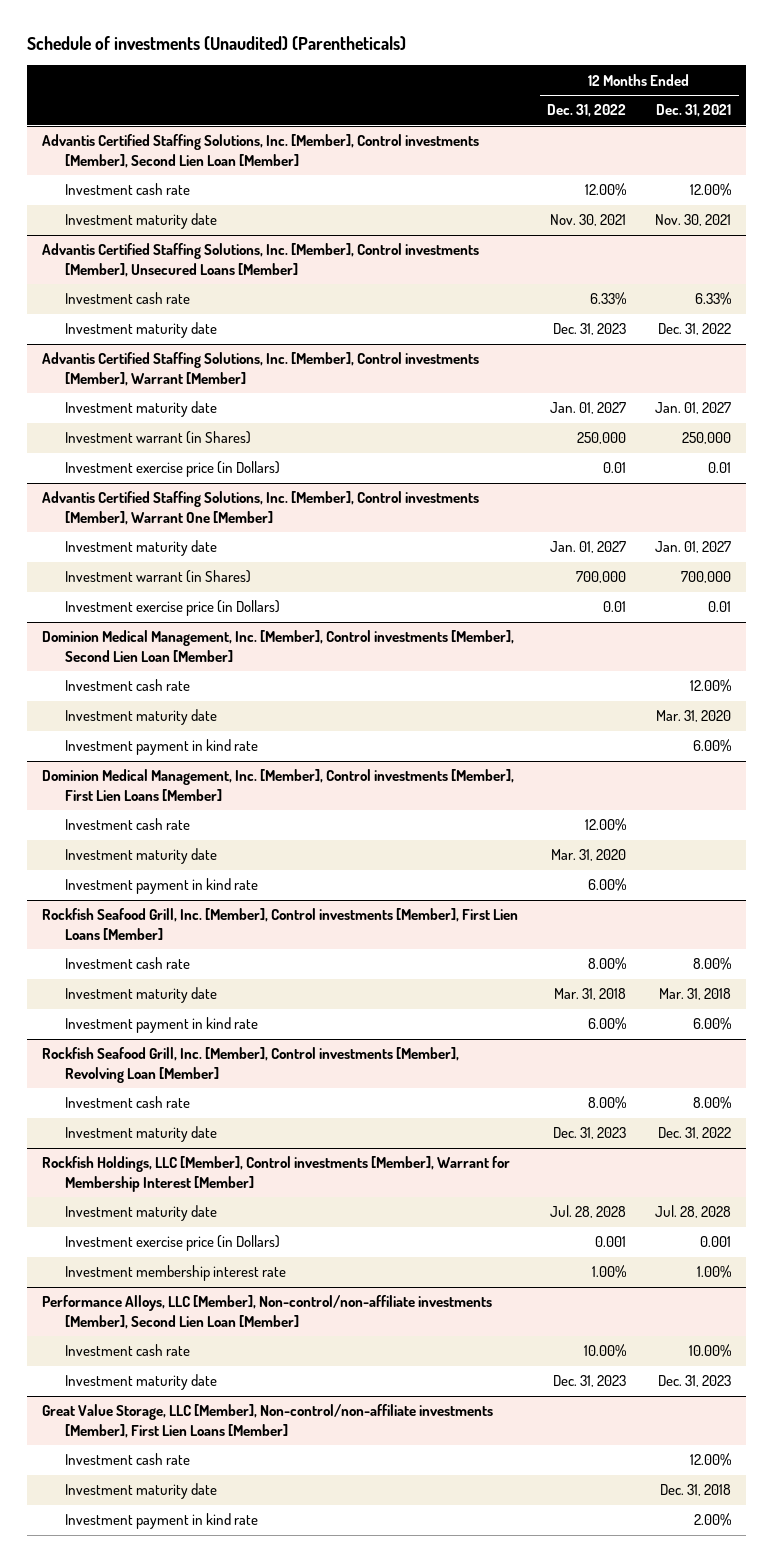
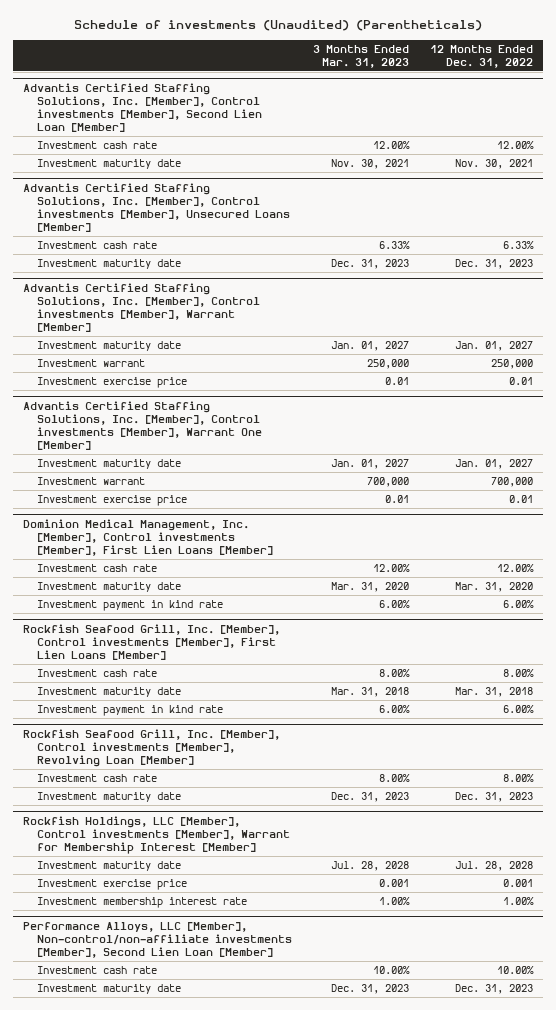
- | 12 Months Ended Dec. 31, 2022 | 12 Months Ended Dec. 31, 2021
+ | 3 Months Ended Mar. 31, 2023 | 12 Months Ended Dec. 31, 2022
@ Advantis Certified Staffing Solutions, Inc. [Member], Control investments [Member], Warrant [Member]
- Investment warrant (in Shares) | 250,000 | 250,000
- Investment exercise price (in Dollars) | 0.01 | 0.01
+ Investment warrant | 250,000 | 250,000
+ Investment exercise price | 0.01 | 0.01
@ Advantis Certified Staffing Solutions, Inc. [Member], Control investments [Member], Warrant One [Member]
- Investment warrant (in Shares) | 700,000 | 700,000
- Investment exercise price (in Dollars) | 0.01 | 0.01
- Dominion Medical Management, Inc. [Member], Control investments [Member], Second Lien Loan [Member]
- Investment cash rate | | 12.00%
- Investment maturity date | | Mar. 31, 2020
- Investment payment in kind rate | | 6.00%
@ Advantis Certified Staffing Solutions, Inc. [Member], Control investments [Member], Warrant One [Member]
+ Investment warrant | 700,000 | 700,000
+ Investment exercise price | 0.01 | 0.01
@ Rockfish Holdings, LLC [Member], Control investments [Member], Warrant for Membership Interest [Member]
- Investment exercise price (in Dollars) | 0.001 | 0.001
+ Investment exercise price | 0.001 | 0.001
- Great Value Storage, LLC [Member], Non-control/non-affiliate investments [Member], First Lien Loans [Member]
- Investment cash rate | | 12.00%
- Investment maturity date | | Dec. 31, 2018
- Investment payment in kind rate | | 2.00%

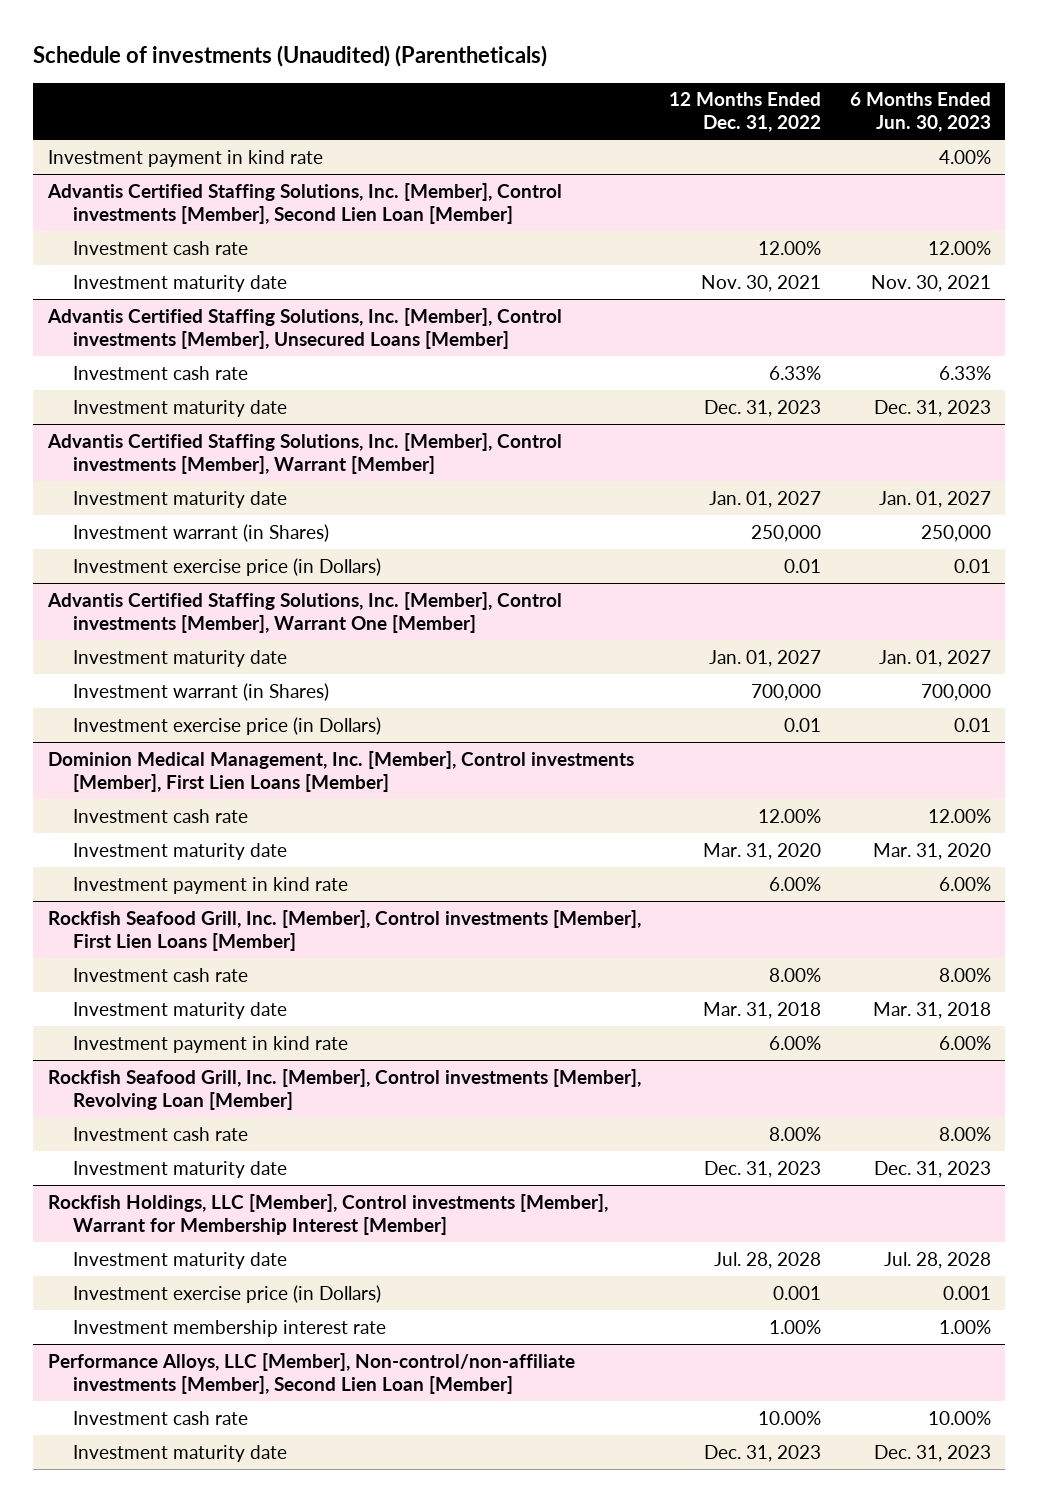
- | 3 Months Ended Mar. 31, 2023 | 12 Months Ended Dec. 31, 2022
+ | 12 Months Ended Dec. 31, 2022 | 6 Months Ended Jun. 30, 2023
+ Investment payment in kind rate | | 4.00%
@ Advantis Certified Staffing Solutions, Inc. [Member], Control investments [Member], Warrant [Member]
- Investment warrant | 250,000 | 250,000
- Investment exercise price | 0.01 | 0.01
+ Investment warrant (in Shares) | 250,000 | 250,000
+ Investment exercise price (in Dollars) | 0.01 | 0.01
@ Advantis Certified Staffing Solutions, Inc. [Member], Control investments [Member], Warrant One [Member]
- Investment warrant | 700,000 | 700,000
- Investment exercise price | 0.01 | 0.01
+ Investment warrant (in Shares) | 700,000 | 700,000
+ Investment exercise price (in Dollars) | 0.01 | 0.01
@ Rockfish Holdings, LLC [Member], Control investments [Member], Warrant for Membership Interest [Member]
- Investment exercise price | 0.001 | 0.001
+ Investment exercise price (in Dollars) | 0.001 | 0.001

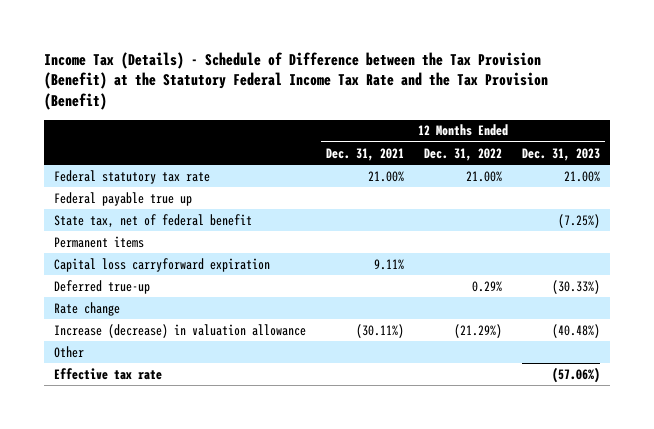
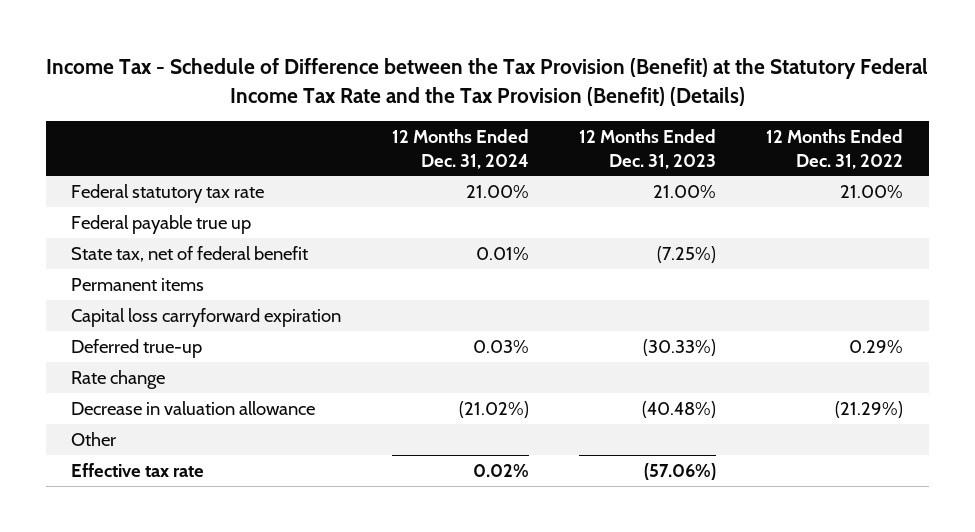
- Income Tax (Details) - Schedule of Difference between the Tax Provision (Benefit) at the Statutory Federal Income Tax Rate and the Tax Provision (Benefit)
+ Income Tax - Schedule of Difference between the Tax Provision (Benefit) at the Statutory Federal Income Tax Rate and the Tax Provision (Benefit) (Details)
- | 12 Months Ended Dec. 31, 2021 | 12 Months Ended Dec. 31, 2022 | 12 Months Ended Dec. 31, 2023
+ | 12 Months Ended Dec. 31, 2024 | 12 Months Ended Dec. 31, 2023 | 12 Months Ended Dec. 31, 2022
- Increase (decrease) in valuation allowance | (30.11%) | (21.29%) | (40.48%)
+ Decrease in valuation allowance | (21.02%) | (40.48%) | (21.29%)

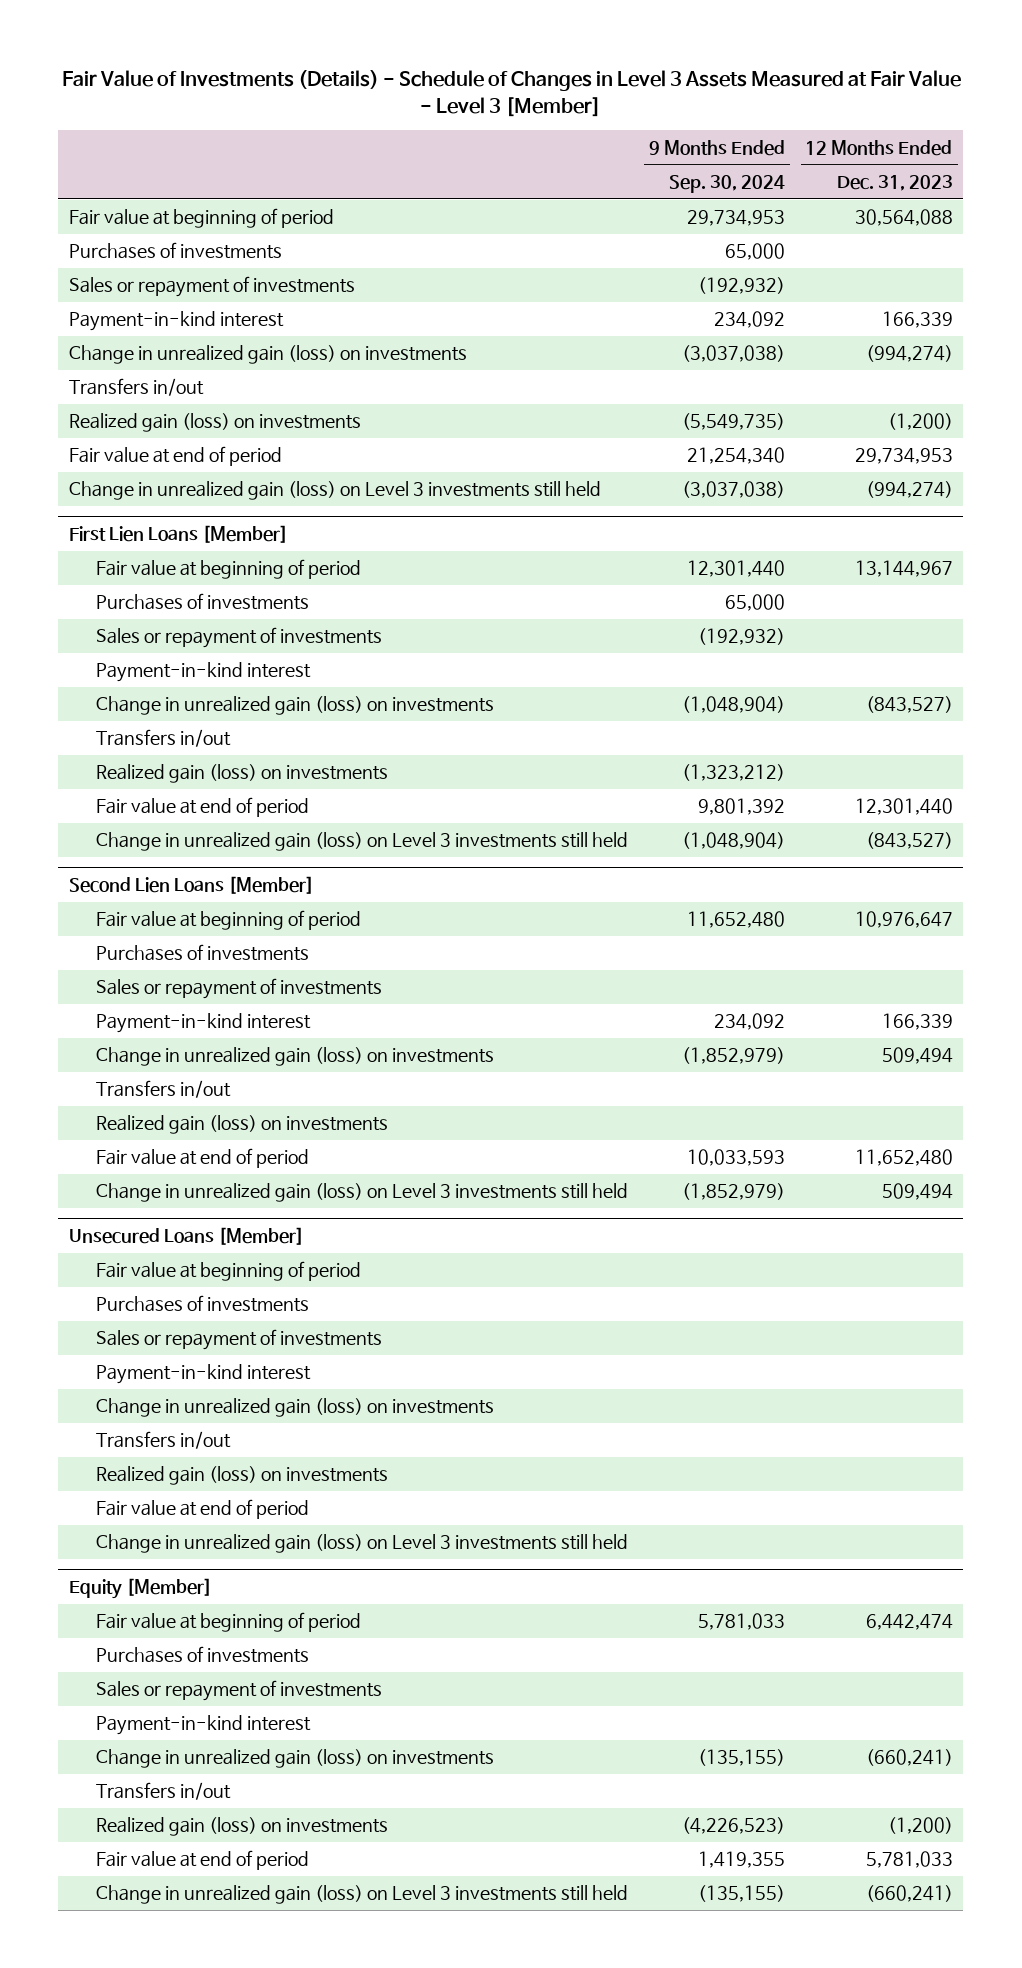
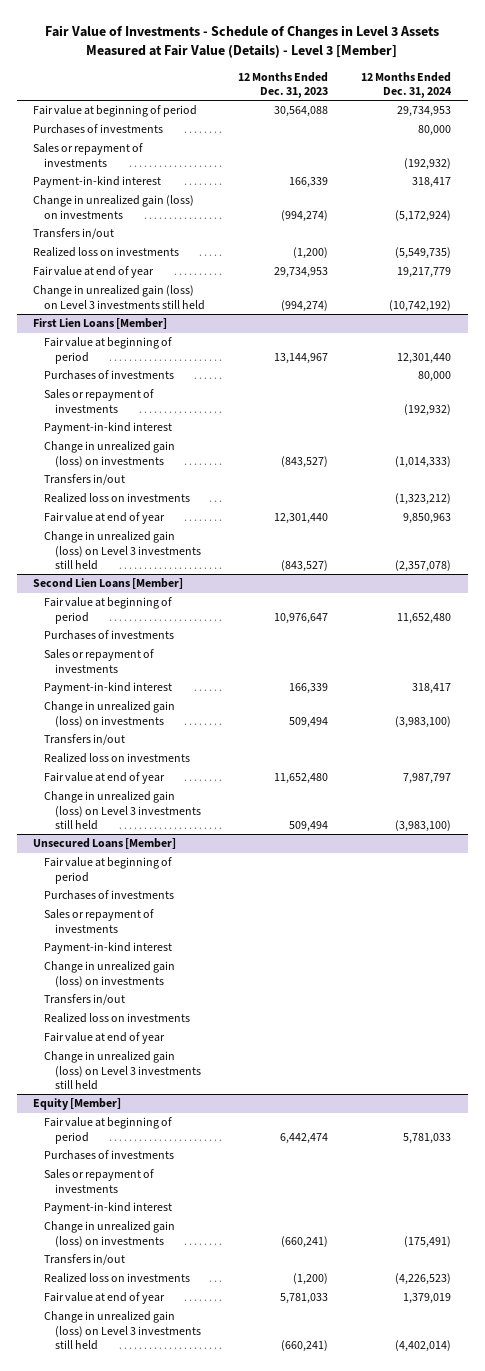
- Fair Value of Investments (Details) - Schedule of Changes in Level 3 Assets Measured at Fair Value - Level 3 [Member]
+ Fair Value of Investments - Schedule of Changes in Level 3 Assets Measured at Fair Value (Details) - Level 3 [Member]
- | 9 Months Ended Sep. 30, 2024 | 12 Months Ended Dec. 31, 2023
+ | 12 Months Ended Dec. 31, 2023 | 12 Months Ended Dec. 31, 2024
- Realized gain (loss) on investments | (5,549,735) | (1,200)
- Fair value at end of period | 21,254,340 | 29,734,953
+ Realized loss on investments | (1,200) | (5,549,735)
+ Fair value at end of year | 29,734,953 | 19,217,779
@ First Lien Loans [Member]
- Realized gain (loss) on investments | (1,323,212) |
- Fair value at end of period | 9,801,392 | 12,301,440
+ Realized loss on investments | | (1,323,212)
+ Fair value at end of year | 12,301,440 | 9,850,963
@ Second Lien Loans [Member]
- Realized gain (loss) on investments
- Fair value at end of period | 10,033,593 | 11,652,480
+ Realized loss on investments
+ Fair value at end of year | 11,652,480 | 7,987,797
@ Unsecured Loans [Member]
- Realized gain (loss) on investments
- Fair value at end of period
+ Realized loss on investments
+ Fair value at end of year
@ Equity [Member]
- Realized gain (loss) on investments | (4,226,523) | (1,200)
- Fair value at end of period | 1,419,355 | 5,781,033
+ Realized loss on investments | (1,200) | (4,226,523)
+ Fair value at end of year | 5,781,033 | 1,379,019

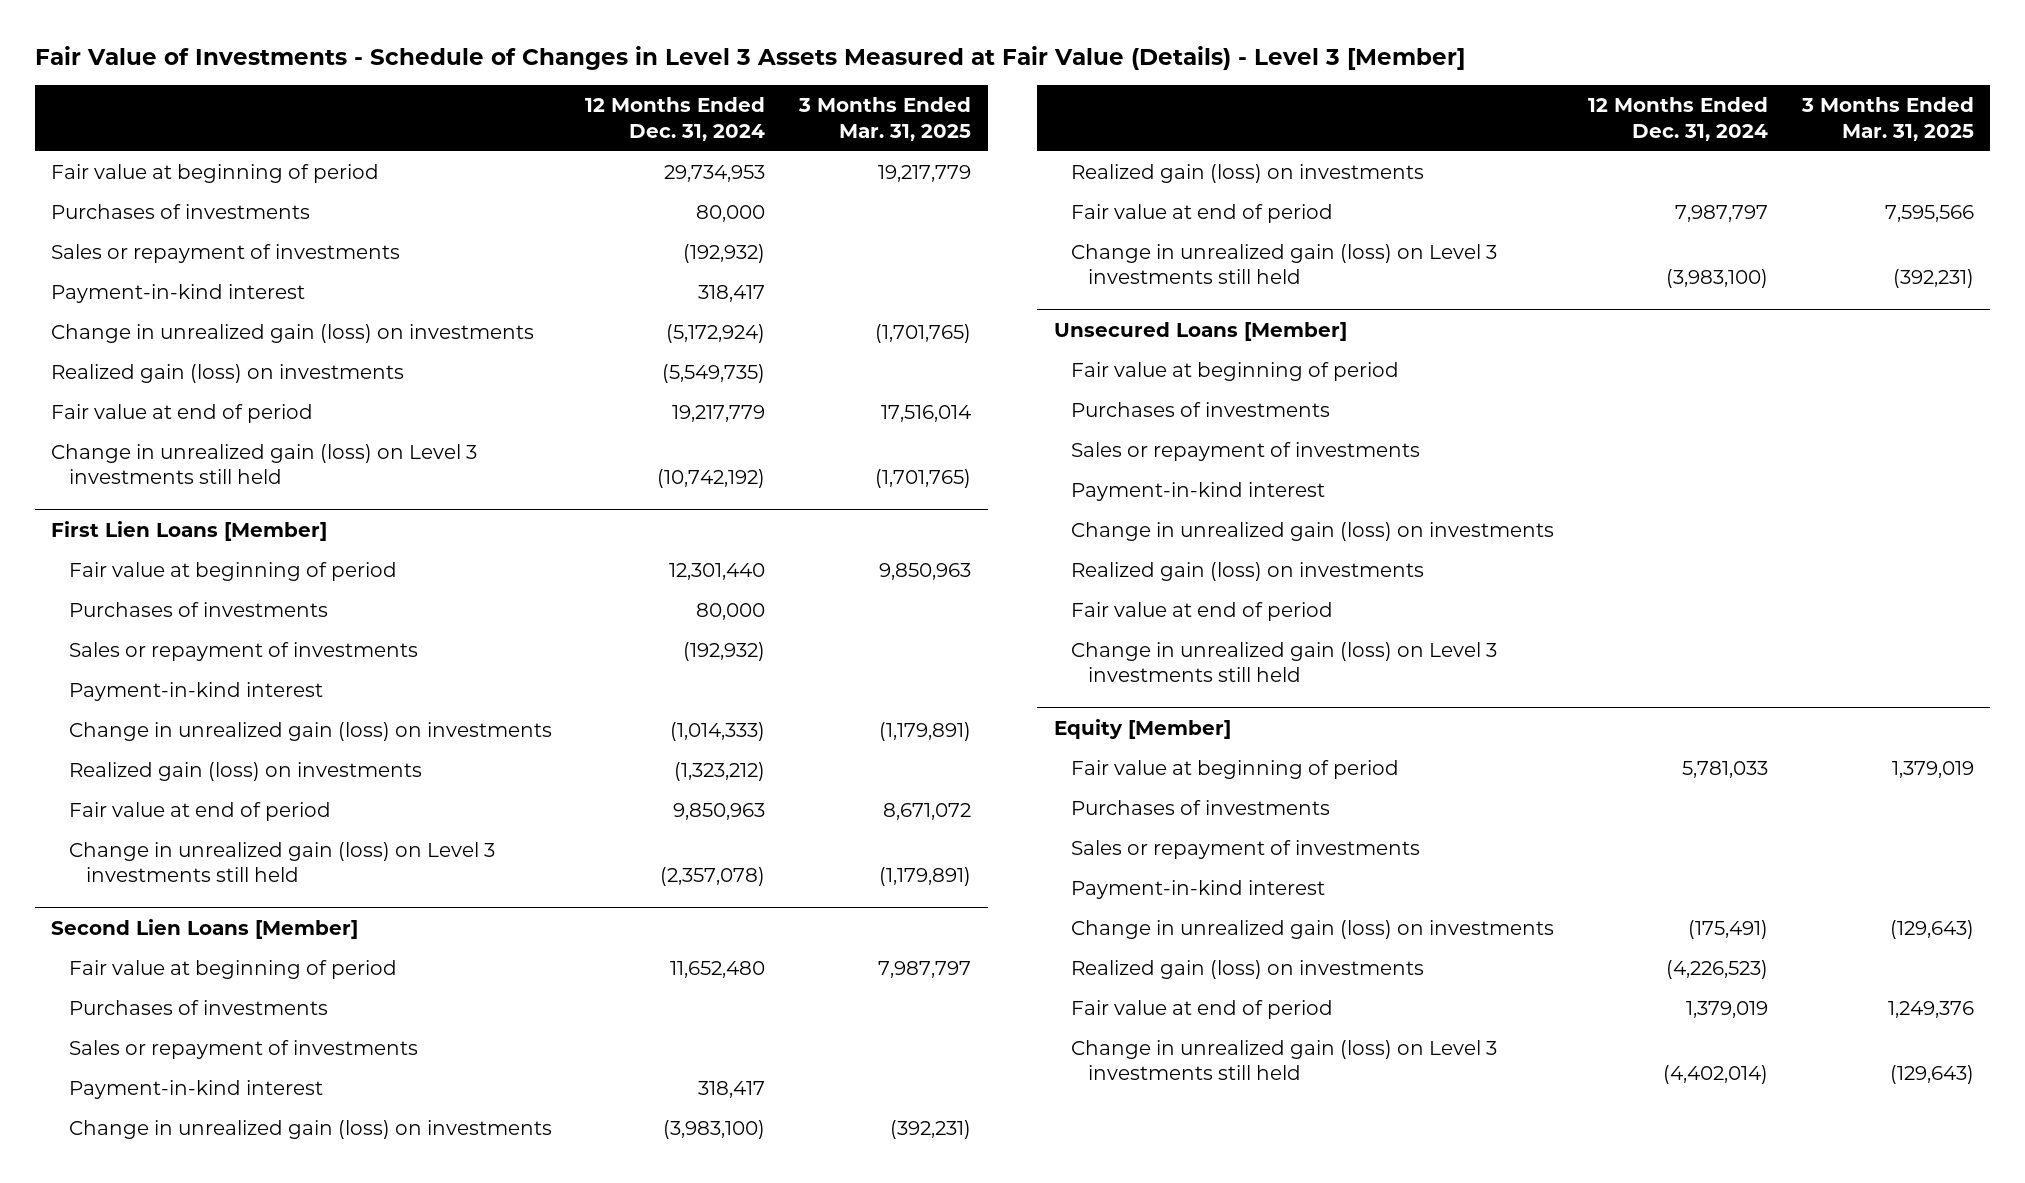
- | 12 Months Ended Dec. 31, 2023 | 12 Months Ended Dec. 31, 2024
+ | 12 Months Ended Dec. 31, 2024 | 3 Months Ended Mar. 31, 2025
- Transfers in/out
- Realized loss on investments | (1,200) | (5,549,735)
- Fair value at end of year | 29,734,953 | 19,217,779
+ Realized gain (loss) on investments | (5,549,735) |
+ Fair value at end of period | 19,217,779 | 17,516,014
@ First Lien Loans [Member]
- Transfers in/out
- Realized loss on investments | | (1,323,212)
- Fair value at end of year | 12,301,440 | 9,850,963
+ Realized gain (loss) on investments | (1,323,212) |
+ Fair value at end of period | 9,850,963 | 8,671,072
@ Second Lien Loans [Member]
- Transfers in/out
- Realized loss on investments
- Fair value at end of year | 11,652,480 | 7,987,797
+ Realized gain (loss) on investments
+ Fair value at end of period | 7,987,797 | 7,595,566
@ Unsecured Loans [Member]
- Transfers in/out
- Realized loss on investments
- Fair value at end of year
+ Realized gain (loss) on investments
+ Fair value at end of period
@ Equity [Member]
- Transfers in/out
- Realized loss on investments | (1,200) | (4,226,523)
- Fair value at end of year | 5,781,033 | 1,379,019
+ Realized gain (loss) on investments | (4,226,523) |
+ Fair value at end of period | 1,379,019 | 1,249,376

